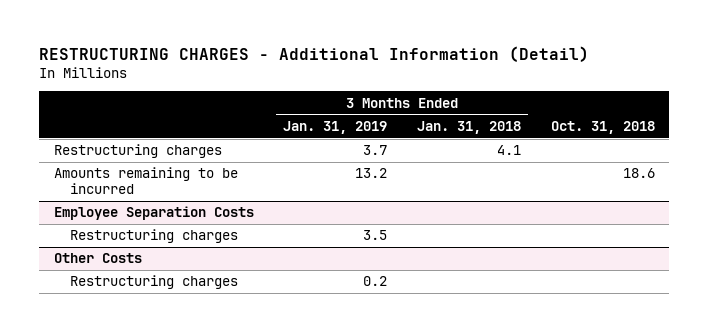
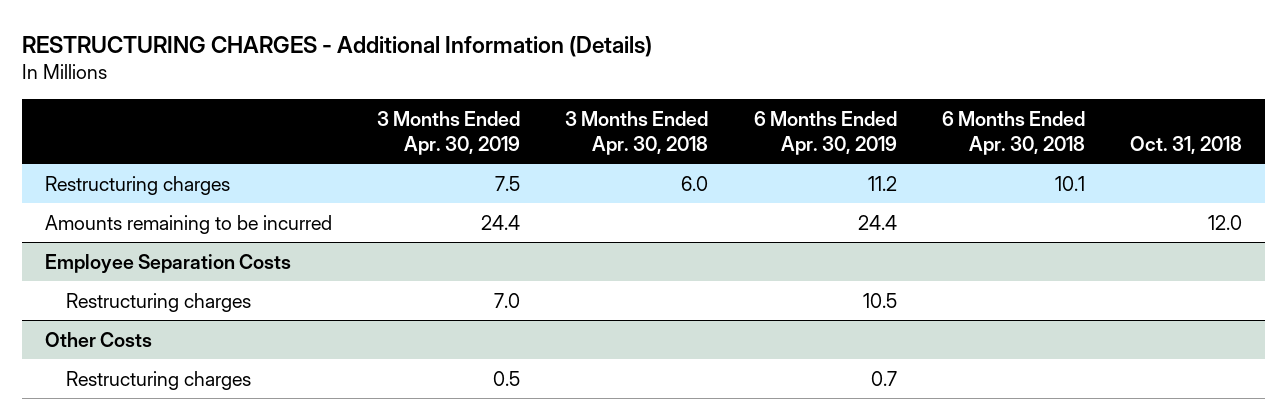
- RESTRUCTURING CHARGES - Additional Information (Detail)
+ RESTRUCTURING CHARGES - Additional Information (Details)
- | 3 Months Ended Jan. 31, 2019 | 3 Months Ended Jan. 31, 2018 | Oct. 31, 2018
+ | 3 Months Ended Apr. 30, 2019 | 3 Months Ended Apr. 30, 2018 | 6 Months Ended Apr. 30, 2019 | 6 Months Ended Apr. 30, 2018 | Oct. 31, 2018
- Amounts remaining to be incurred | 13.2 | | 18.6
+ Amounts remaining to be incurred | 24.4 | | 24.4 | | 12.0

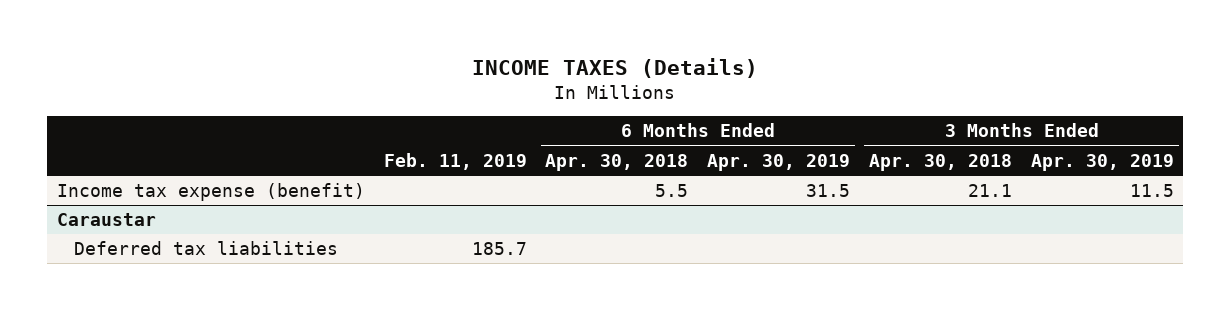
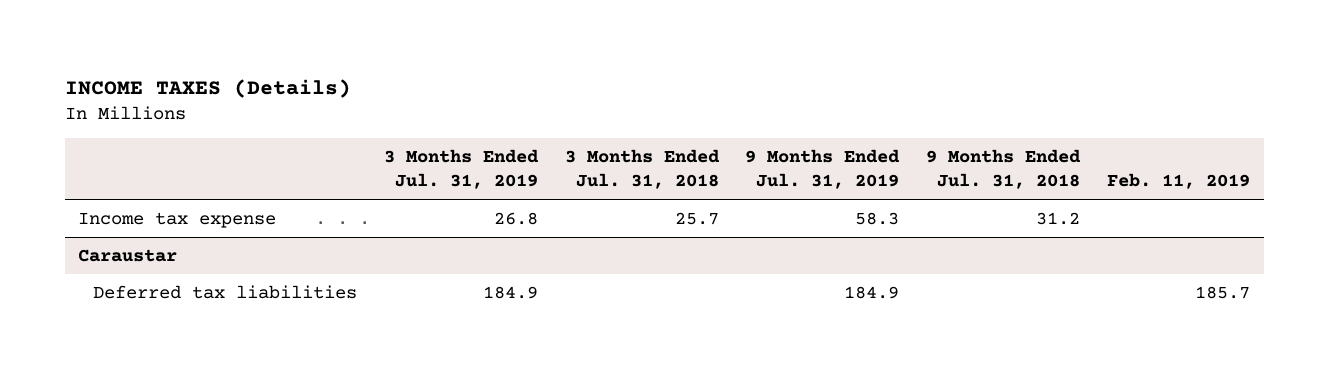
- | Feb. 11, 2019 | 6 Months Ended Apr. 30, 2018 | 6 Months Ended Apr. 30, 2019 | 3 Months Ended Apr. 30, 2018 | 3 Months Ended Apr. 30, 2019
+ | 3 Months Ended Jul. 31, 2019 | 3 Months Ended Jul. 31, 2018 | 9 Months Ended Jul. 31, 2019 | 9 Months Ended Jul. 31, 2018 | Feb. 11, 2019
- Income tax expense (benefit) | | 5.5 | 31.5 | 21.1 | 11.5
+ Income tax expense | 26.8 | 25.7 | 58.3 | 31.2 |

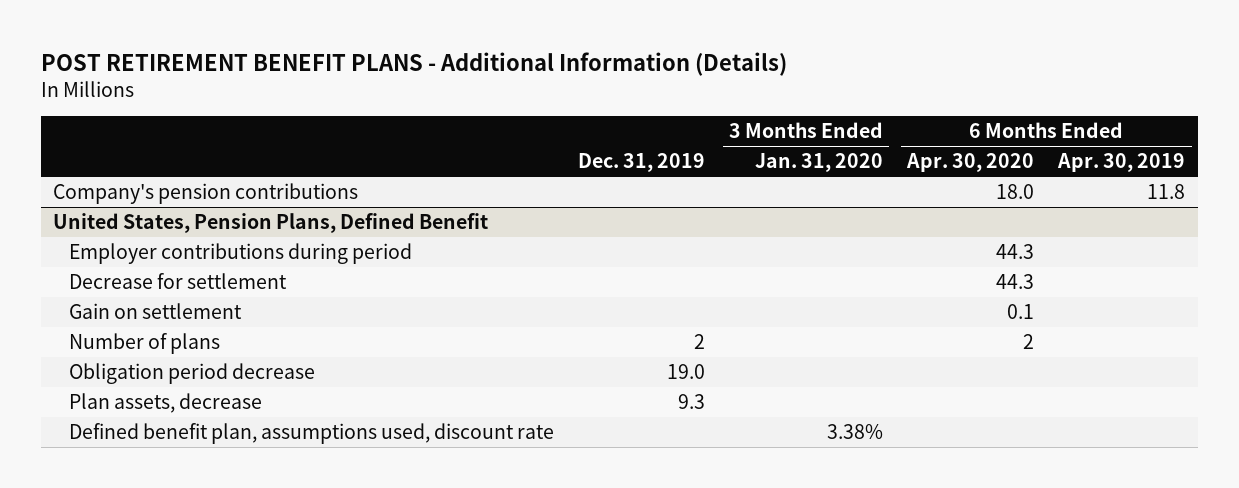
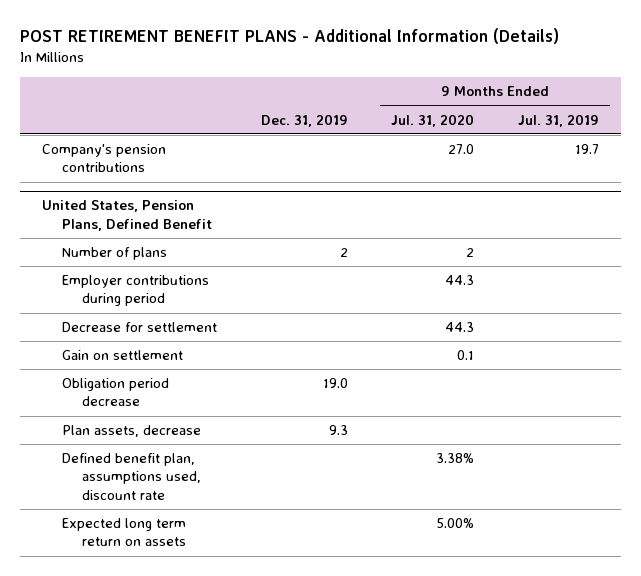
- | Dec. 31, 2019 | 3 Months Ended Jan. 31, 2020 | 6 Months Ended Apr. 30, 2020 | 6 Months Ended Apr. 30, 2019
+ | Dec. 31, 2019 | 9 Months Ended Jul. 31, 2020 | 9 Months Ended Jul. 31, 2019
@ United States, Pension Plans, Defined Benefit
moved up: Number of plans | 2 | 2 |
+ Expected long term return on assets | | 5.00% |

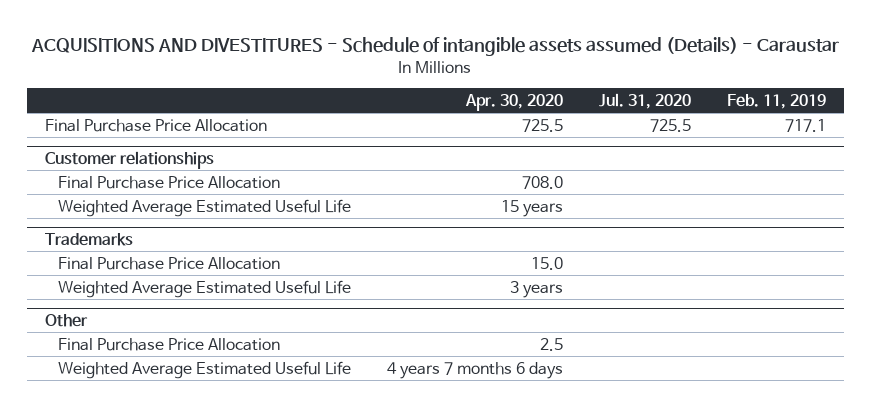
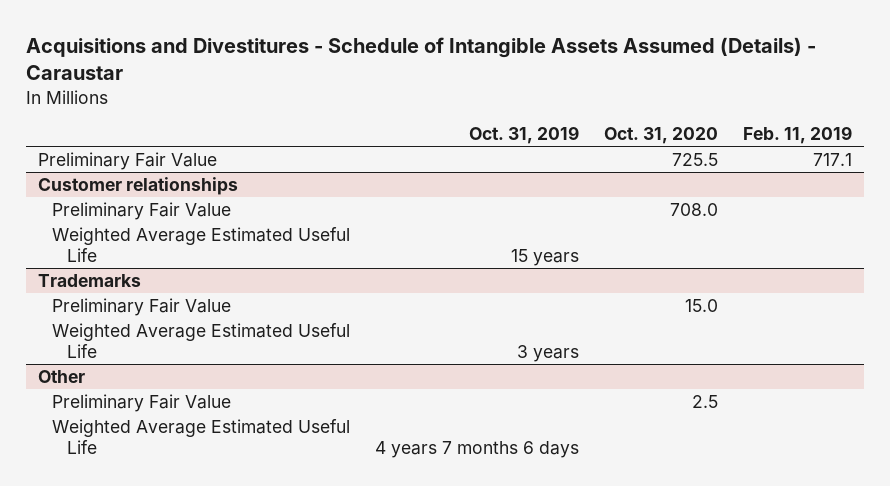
- ACQUISITIONS AND DIVESTITURES - Schedule of intangible assets assumed (Details) - Caraustar
+ Acquisitions and Divestitures - Schedule of Intangible Assets Assumed (Details) - Caraustar
- | Apr. 30, 2020 | Jul. 31, 2020 | Feb. 11, 2019
+ | Oct. 31, 2019 | Oct. 31, 2020 | Feb. 11, 2019
- Final Purchase Price Allocation | 725.5 | 725.5 | 717.1
+ Preliminary Fair Value | | 725.5 | 717.1
@ Customer relationships
- Final Purchase Price Allocation | 708.0 | |
+ Preliminary Fair Value | | 708.0 |
@ Trademarks
- Final Purchase Price Allocation | 15.0 | |
+ Preliminary Fair Value | | 15.0 |
@ Other
- Final Purchase Price Allocation | 2.5 | |
+ Preliminary Fair Value | | 2.5 |

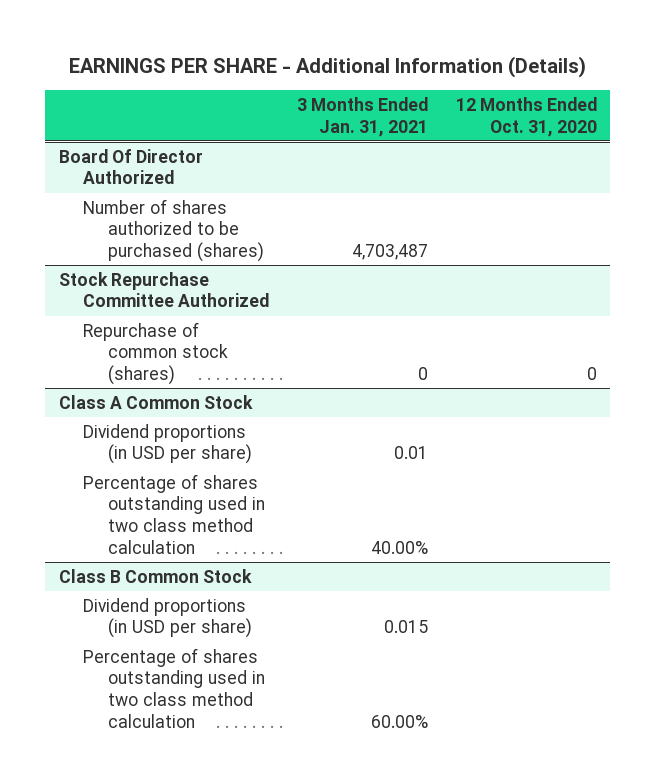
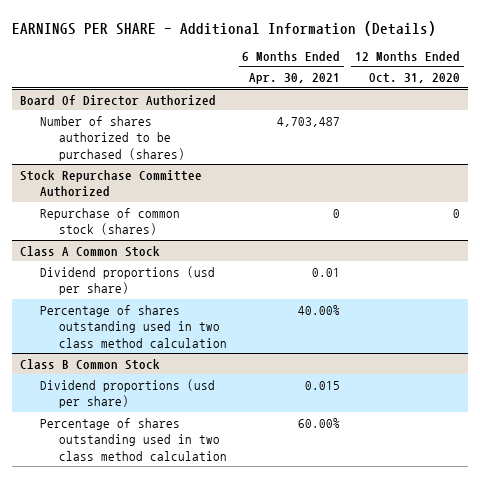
- | 3 Months Ended Jan. 31, 2021 | 12 Months Ended Oct. 31, 2020
+ | 6 Months Ended Apr. 30, 2021 | 12 Months Ended Oct. 31, 2020
@ Class A Common Stock
- Dividend proportions (in USD per share) | 0.01 |
+ Dividend proportions (usd per share) | 0.01 |
@ Class B Common Stock
- Dividend proportions (in USD per share) | 0.015 |
+ Dividend proportions (usd per share) | 0.015 |

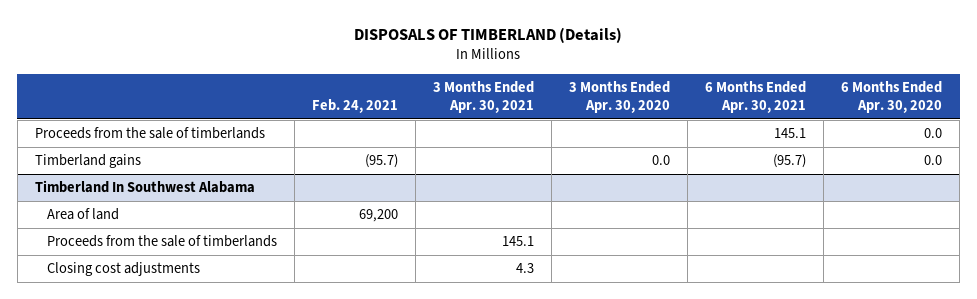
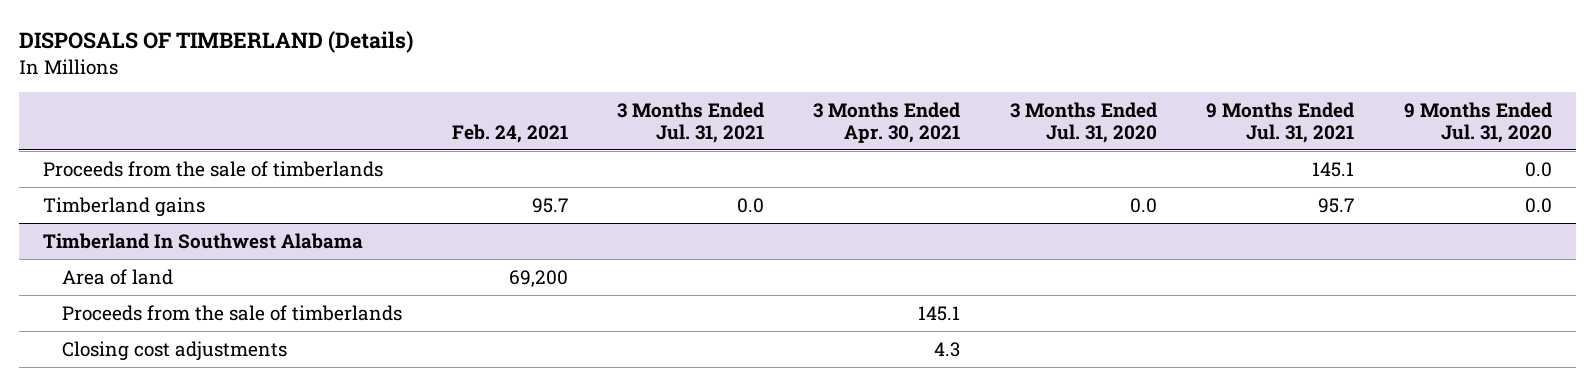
- | Feb. 24, 2021 | 3 Months Ended Apr. 30, 2021 | 3 Months Ended Apr. 30, 2020 | 6 Months Ended Apr. 30, 2021 | 6 Months Ended Apr. 30, 2020
+ | Feb. 24, 2021 | 3 Months Ended Jul. 31, 2021 | 3 Months Ended Apr. 30, 2021 | 3 Months Ended Jul. 31, 2020 | 9 Months Ended Jul. 31, 2021 | 9 Months Ended Jul. 31, 2020
- Timberland gains | (95.7) | | 0.0 | (95.7) | 0.0
+ Timberland gains | 95.7 | 0.0 | | 0.0 | 95.7 | 0.0

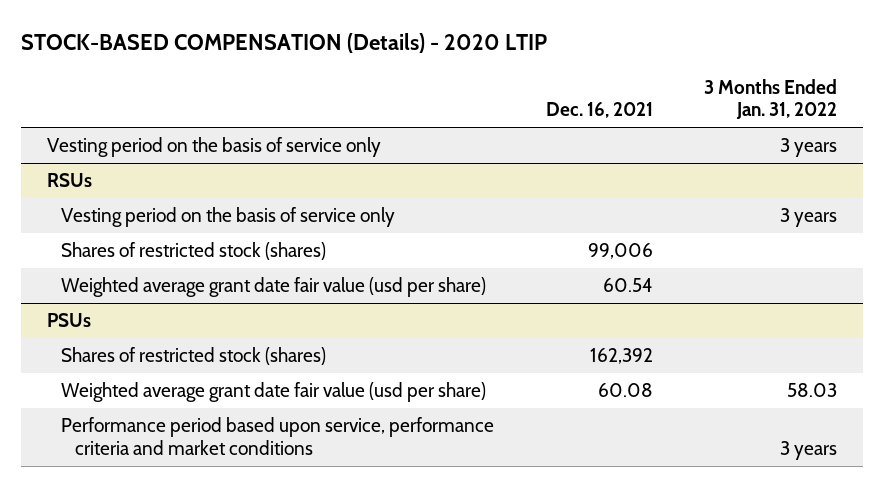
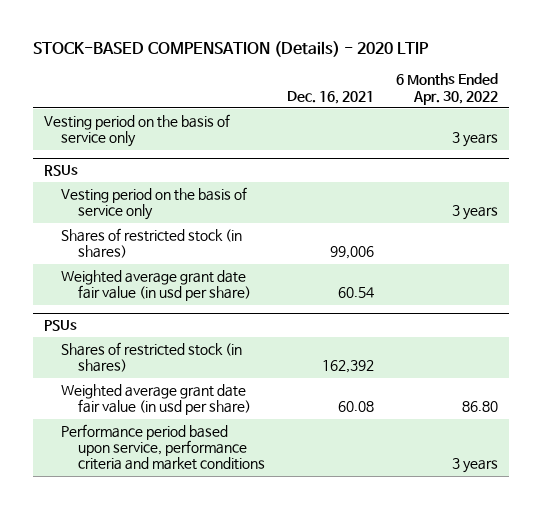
- | Dec. 16, 2021 | 3 Months Ended Jan. 31, 2022
+ | Dec. 16, 2021 | 6 Months Ended Apr. 30, 2022
@ RSUs
- Shares of restricted stock (shares) | 99,006 |
- Weighted average grant date fair value (usd per share) | 60.54 |
+ Shares of restricted stock (in shares) | 99,006 |
+ Weighted average grant date fair value (in usd per share) | 60.54 |
@ PSUs
- Shares of restricted stock (shares) | 162,392 |
- Weighted average grant date fair value (usd per share) | 60.08 | 58.03
+ Shares of restricted stock (in shares) | 162,392 |
+ Weighted average grant date fair value (in usd per share) | 60.08 | 86.80

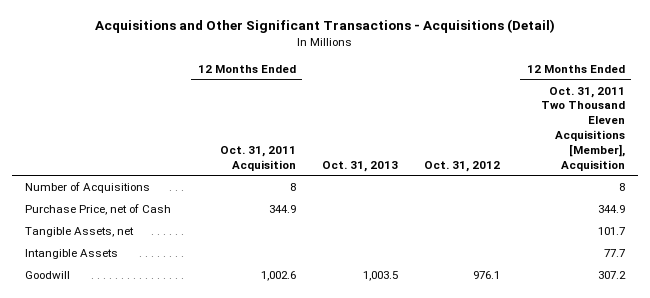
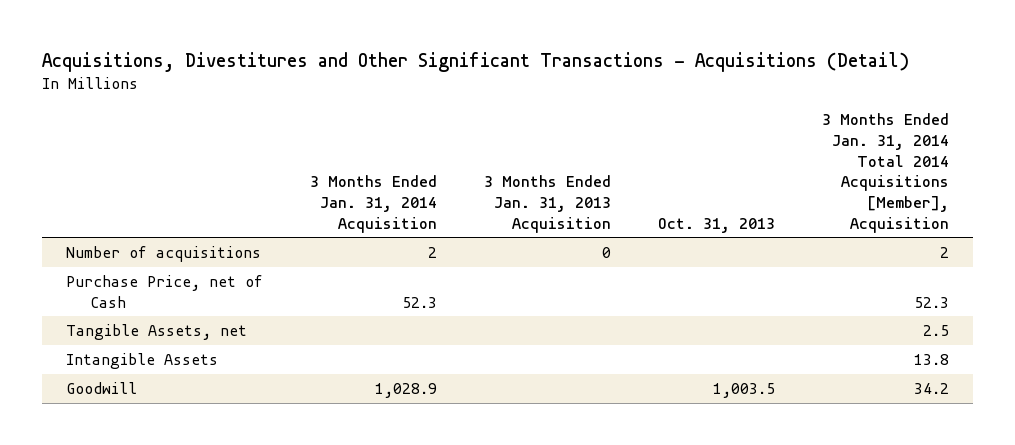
- Acquisitions and Other Significant Transactions - Acquisitions (Detail)
+ Acquisitions, Divestitures and Other Significant Transactions - Acquisitions (Detail)
- | 12 Months Ended Oct. 31, 2011 Acquisition | Oct. 31, 2013 | Oct. 31, 2012 | 12 Months Ended Oct. 31, 2011 Two Thousand Eleven Acquisitions [Member], Acquisition
+ | 3 Months Ended Jan. 31, 2014 Acquisition | 3 Months Ended Jan. 31, 2013 Acquisition | Oct. 31, 2013 | 3 Months Ended Jan. 31, 2014 Total 2014 Acquisitions [Member], Acquisition
- Number of Acquisitions | 8 | | | 8
+ Number of acquisitions | 2 | 0 | | 2

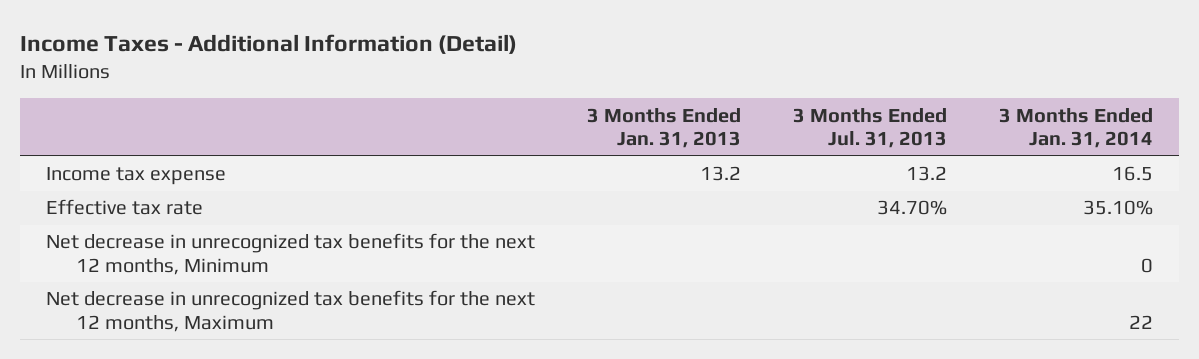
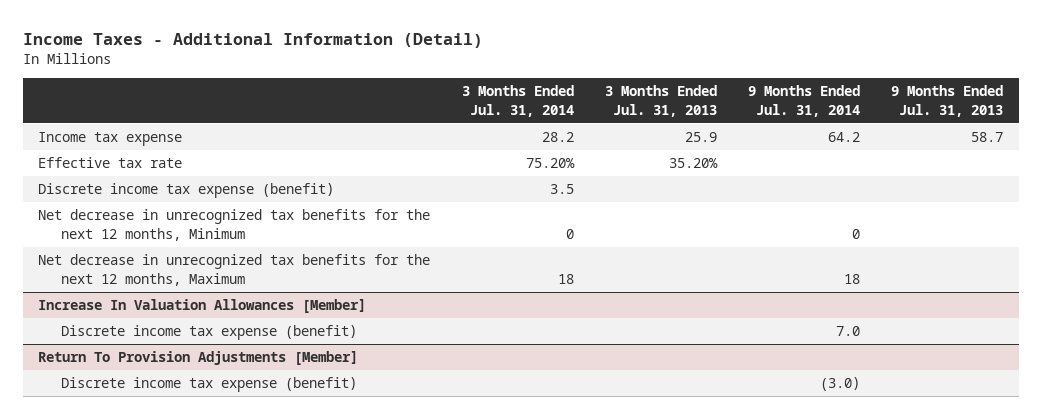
- | 3 Months Ended Jan. 31, 2013 | 3 Months Ended Jul. 31, 2013 | 3 Months Ended Jan. 31, 2014
+ | 3 Months Ended Jul. 31, 2014 | 3 Months Ended Jul. 31, 2013 | 9 Months Ended Jul. 31, 2014 | 9 Months Ended Jul. 31, 2013
- Income tax expense | 13.2 | 13.2 | 16.5
- Effective tax rate | | 34.70% | 35.10%
+ Income tax expense | 28.2 | 25.9 | 64.2 | 58.7
+ Effective tax rate | 75.20% | 35.20% | |
+ Discrete income tax expense (benefit) | 3.5 | | |
+ Increase In Valuation Allowances [Member]
+ Discrete income tax expense (benefit) | | | 7.0 |
+ Return To Provision Adjustments [Member]
+ Discrete income tax expense (benefit) | | | (3.0) |

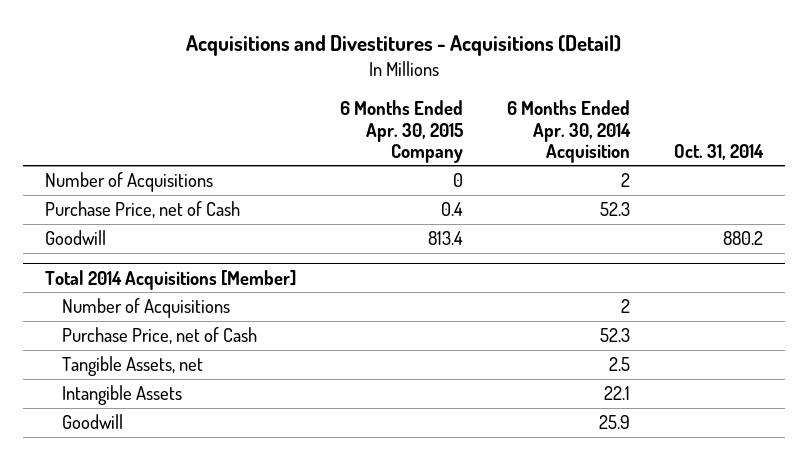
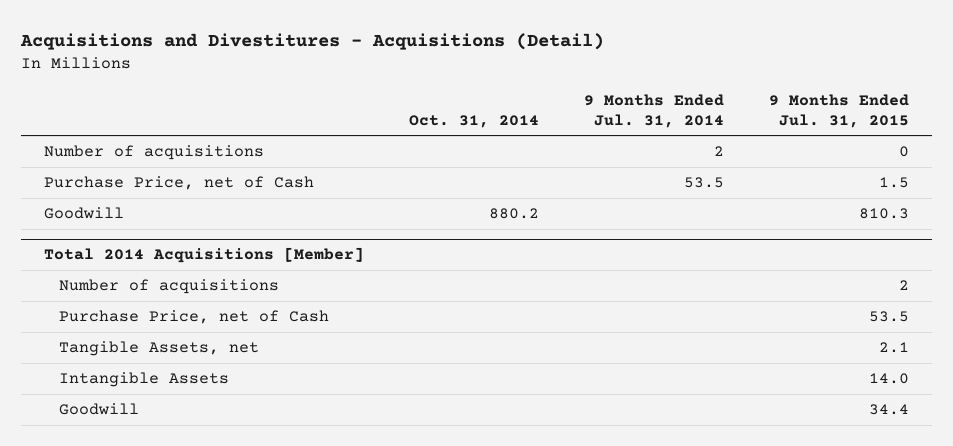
- | 6 Months Ended Apr. 30, 2015 Company | 6 Months Ended Apr. 30, 2014 Acquisition | Oct. 31, 2014
+ | Oct. 31, 2014 | 9 Months Ended Jul. 31, 2014 | 9 Months Ended Jul. 31, 2015
- Number of Acquisitions | 0 | 2 |
+ Number of acquisitions | | 2 | 0
@ Total 2014 Acquisitions [Member]
- Number of Acquisitions | | 2 |
+ Number of acquisitions | | | 2

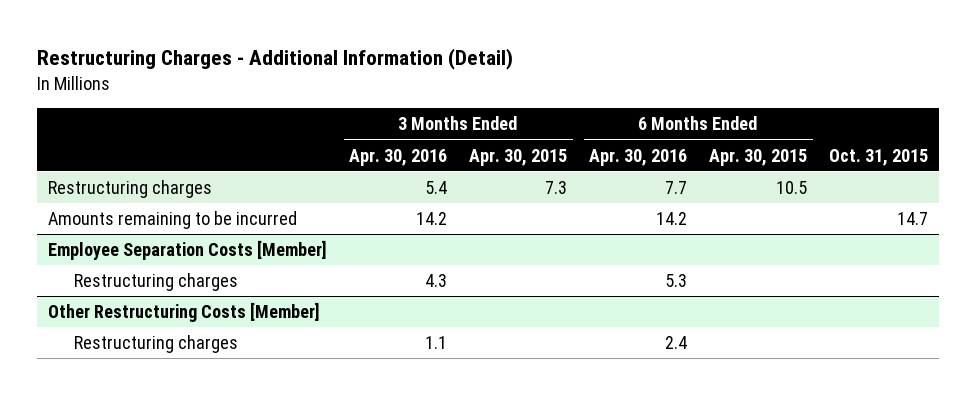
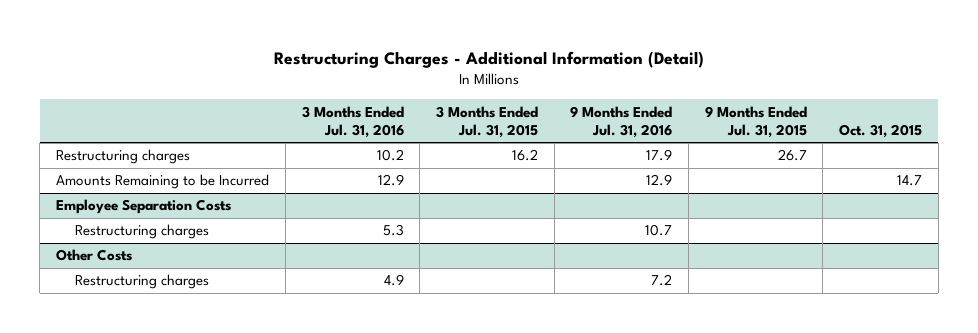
- | 3 Months Ended Apr. 30, 2016 | 3 Months Ended Apr. 30, 2015 | 6 Months Ended Apr. 30, 2016 | 6 Months Ended Apr. 30, 2015 | Oct. 31, 2015
+ | 3 Months Ended Jul. 31, 2016 | 3 Months Ended Jul. 31, 2015 | 9 Months Ended Jul. 31, 2016 | 9 Months Ended Jul. 31, 2015 | Oct. 31, 2015
- Amounts remaining to be incurred | 14.2 | | 14.2 | | 14.7
- Employee Separation Costs [Member]
+ Amounts Remaining to be Incurred | 12.9 | | 12.9 | | 14.7
+ Employee Separation Costs
- Other Restructuring Costs [Member]
+ Other Costs

